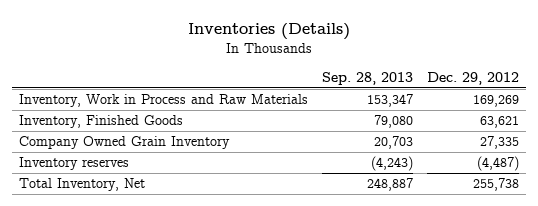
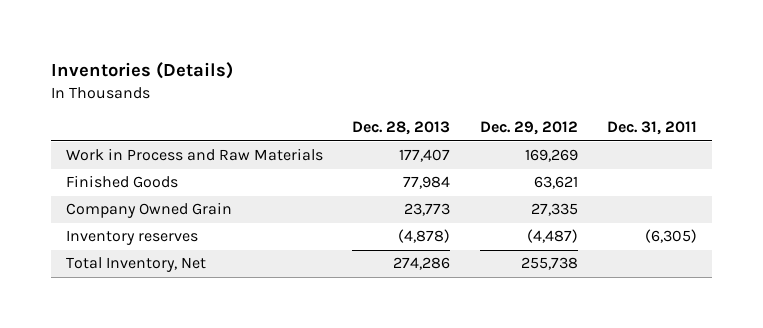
- | Sep. 28, 2013 | Dec. 29, 2012
+ | Dec. 28, 2013 | Dec. 29, 2012 | Dec. 31, 2011
- Inventory, Work in Process and Raw Materials | 153,347 | 169,269
- Inventory, Finished Goods | 79,080 | 63,621
- Company Owned Grain Inventory | 20,703 | 27,335
+ Work in Process and Raw Materials | 177,407 | 169,269 |
+ Finished Goods | 77,984 | 63,621 |
+ Company Owned Grain | 23,773 | 27,335 |

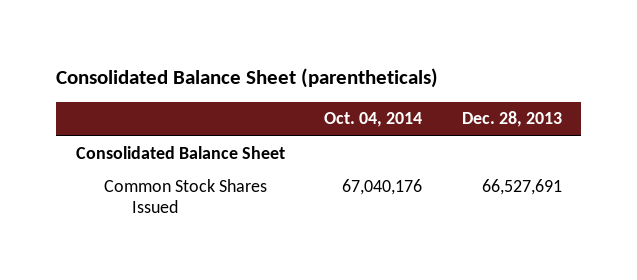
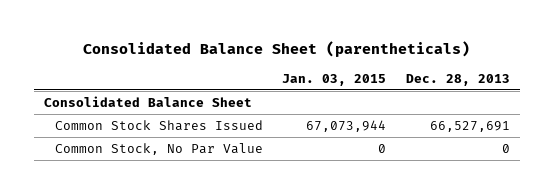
- | Oct. 04, 2014 | Dec. 28, 2013
+ | Jan. 03, 2015 | Dec. 28, 2013
+ Common Stock, No Par Value | 0 | 0

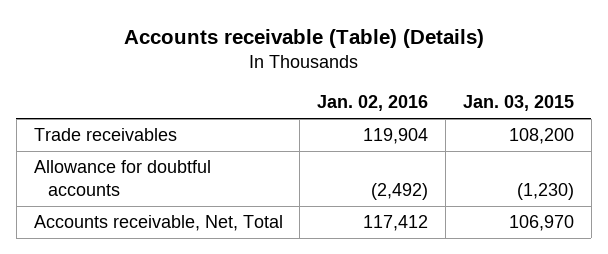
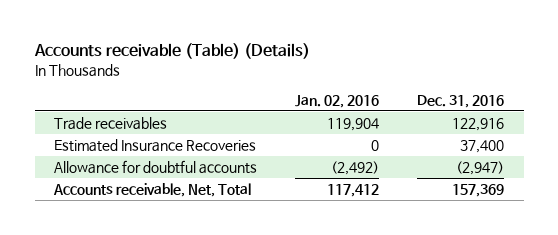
- | Jan. 02, 2016 | Jan. 03, 2015
+ | Jan. 02, 2016 | Dec. 31, 2016
+ Estimated Insurance Recoveries | 0 | 37,400

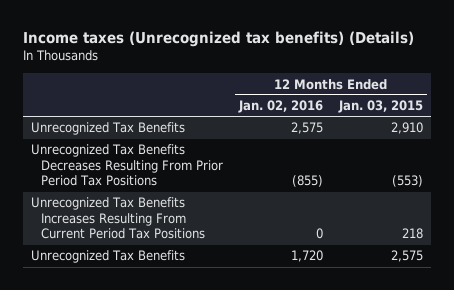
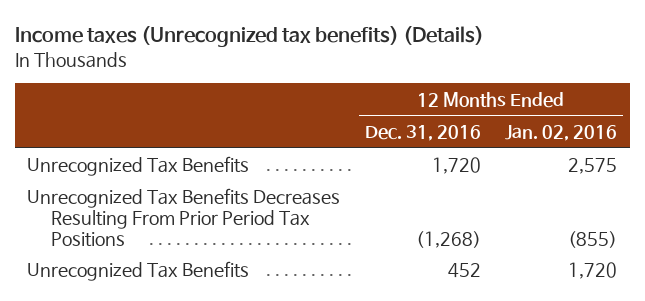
- | 12 Months Ended Jan. 02, 2016 | 12 Months Ended Jan. 03, 2015
+ | 12 Months Ended Dec. 31, 2016 | 12 Months Ended Jan. 02, 2016
- Unrecognized Tax Benefits Increases Resulting From Current Period Tax Positions | 0 | 218

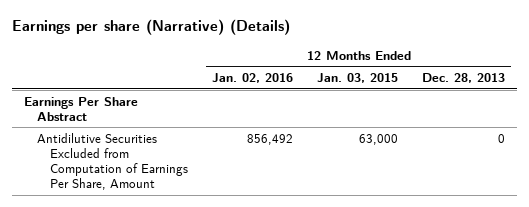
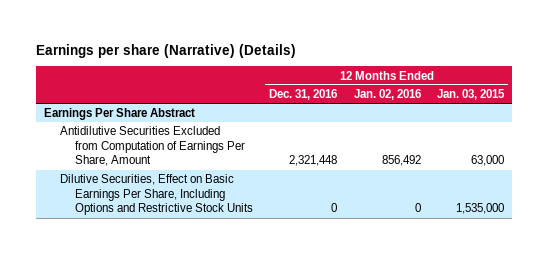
- | 12 Months Ended Jan. 02, 2016 | 12 Months Ended Jan. 03, 2015 | 12 Months Ended Dec. 28, 2013
+ | 12 Months Ended Dec. 31, 2016 | 12 Months Ended Jan. 02, 2016 | 12 Months Ended Jan. 03, 2015
+ Dilutive Securities, Effect on Basic Earnings Per Share, Including Options and Restrictive Stock Units | 0 | 0 | 1,535,000

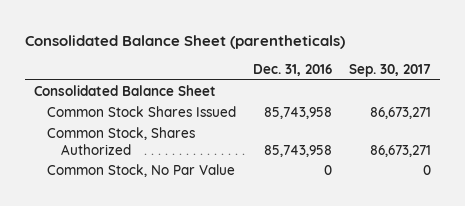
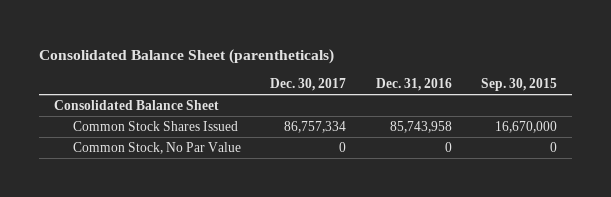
- | Dec. 31, 2016 | Sep. 30, 2017
+ | Dec. 30, 2017 | Dec. 31, 2016 | Sep. 30, 2015
- Common Stock, Shares Authorized | 85,743,958 | 86,673,271

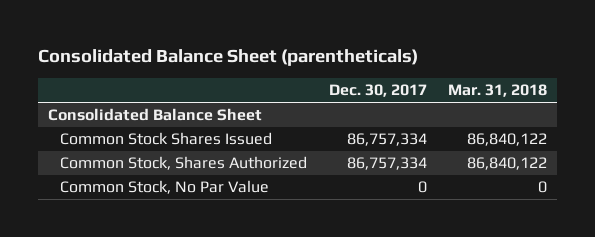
- | Dec. 30, 2017 | Dec. 31, 2016 | Sep. 30, 2015
+ | Dec. 30, 2017 | Mar. 31, 2018
+ Common Stock, Shares Authorized | 86,757,334 | 86,840,122

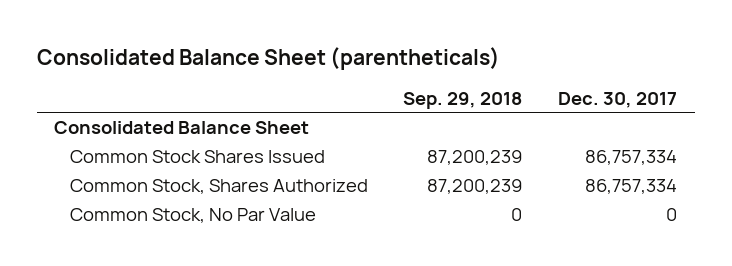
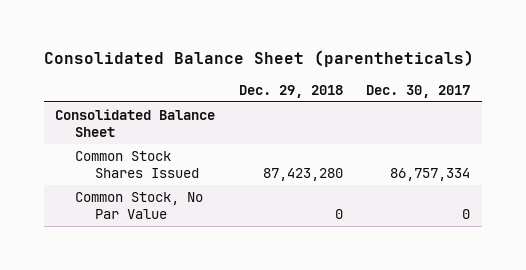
- | Sep. 29, 2018 | Dec. 30, 2017
+ | Dec. 29, 2018 | Dec. 30, 2017
- Common Stock, Shares Authorized | 87,200,239 | 86,757,334

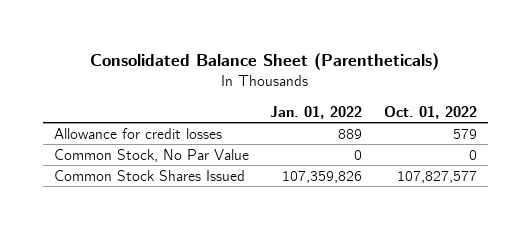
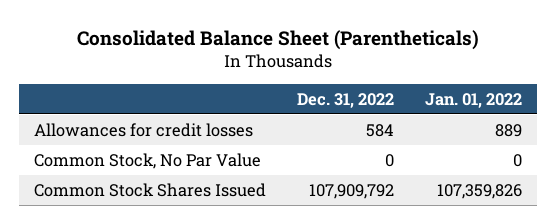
- | Jan. 01, 2022 | Oct. 01, 2022
+ | Dec. 31, 2022 | Jan. 01, 2022
- Allowance for credit losses | 889 | 579
+ Allowances for credit losses | 584 | 889

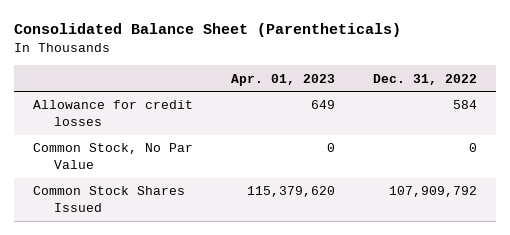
- | Dec. 31, 2022 | Jan. 01, 2022
+ | Apr. 01, 2023 | Dec. 31, 2022
- Allowances for credit losses | 584 | 889
+ Allowance for credit losses | 649 | 584

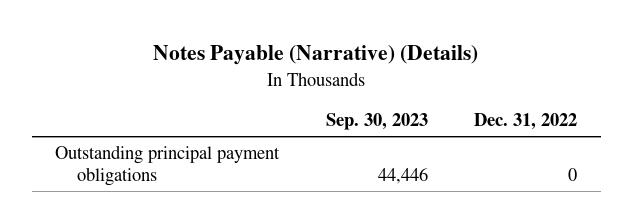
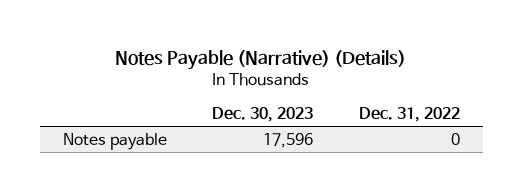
- | Sep. 30, 2023 | Dec. 31, 2022
+ | Dec. 30, 2023 | Dec. 31, 2022
- Outstanding principal payment obligations | 44,446 | 0
+ Notes payable | 17,596 | 0

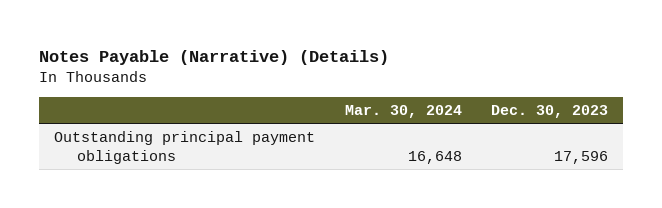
- | Dec. 30, 2023 | Dec. 31, 2022
+ | Mar. 30, 2024 | Dec. 30, 2023
- Notes payable | 17,596 | 0
+ Outstanding principal payment obligations | 16,648 | 17,596

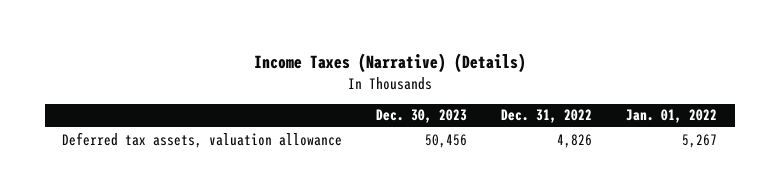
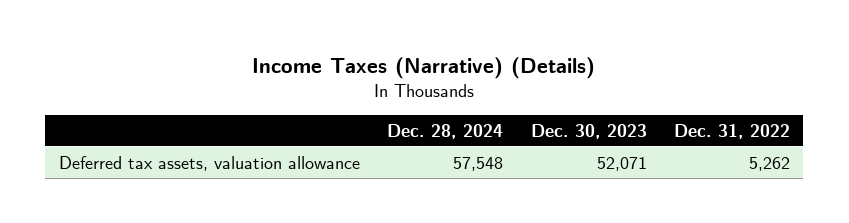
- | Dec. 30, 2023 | Dec. 31, 2022 | Jan. 01, 2022
+ | Dec. 28, 2024 | Dec. 30, 2023 | Dec. 31, 2022
- Deferred tax assets, valuation allowance | 50,456 | 4,826 | 5,267
+ Deferred tax assets, valuation allowance | 57,548 | 52,071 | 5,262

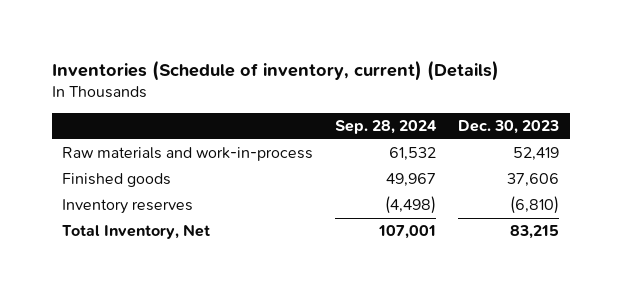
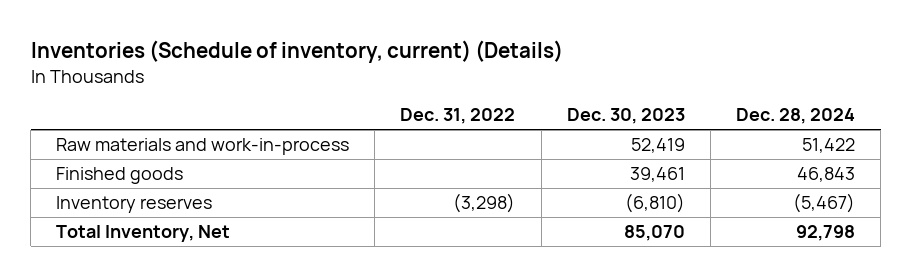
- | Sep. 28, 2024 | Dec. 30, 2023
+ | Dec. 31, 2022 | Dec. 30, 2023 | Dec. 28, 2024
- Finished goods | 49,967 | 37,606
+ Finished goods | | 39,461 | 46,843
- Total Inventory, Net | 107,001 | 83,215
+ Total Inventory, Net | | 85,070 | 92,798

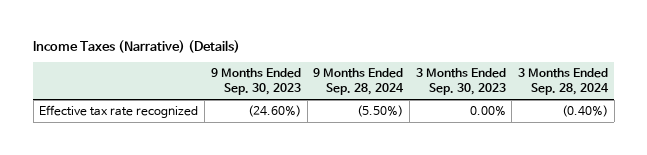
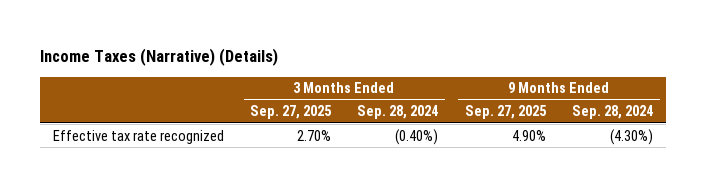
- | 9 Months Ended Sep. 30, 2023 | 9 Months Ended Sep. 28, 2024 | 3 Months Ended Sep. 30, 2023 | 3 Months Ended Sep. 28, 2024
+ | 3 Months Ended Sep. 27, 2025 | 3 Months Ended Sep. 28, 2024 | 9 Months Ended Sep. 27, 2025 | 9 Months Ended Sep. 28, 2024
- Effective tax rate recognized | (24.60%) | (5.50%) | 0.00% | (0.40%)
+ Effective tax rate recognized | 2.70% | (0.40%) | 4.90% | (4.30%)

